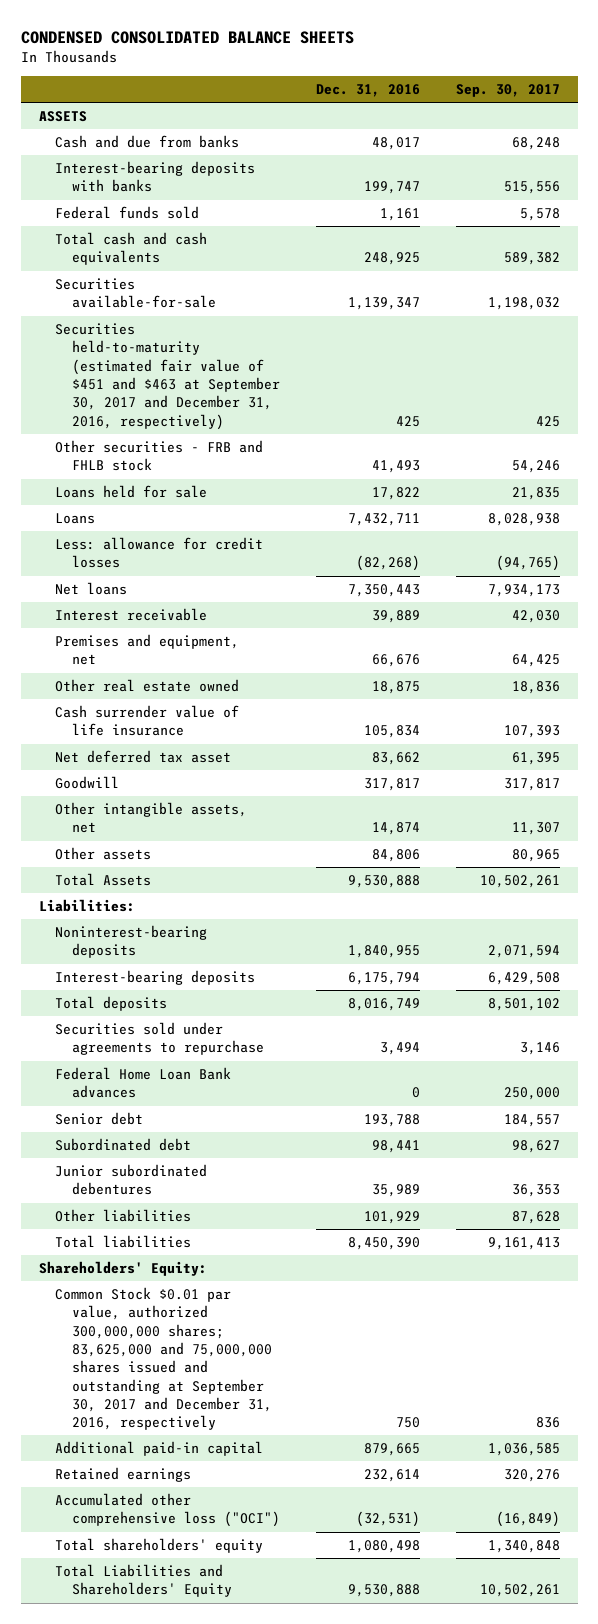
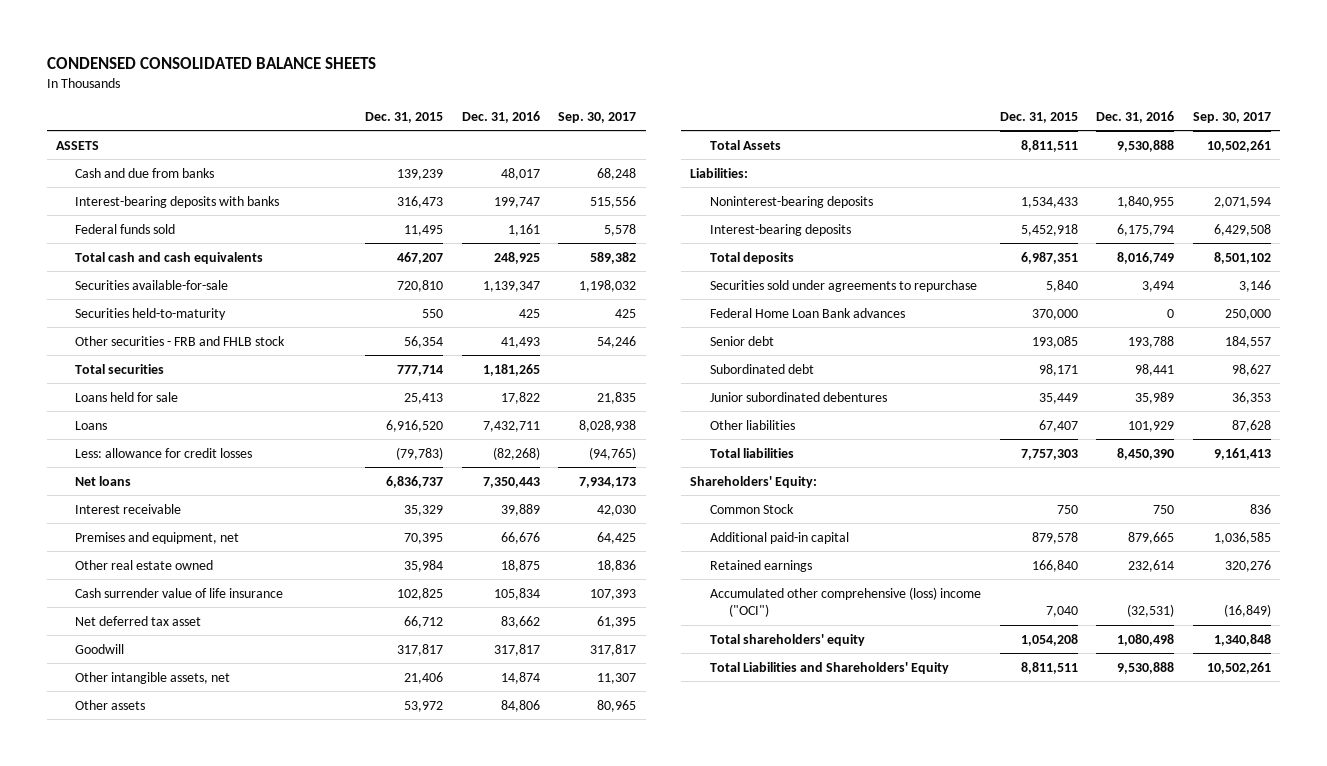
- | Dec. 31, 2016 | Sep. 30, 2017
+ | Dec. 31, 2015 | Dec. 31, 2016 | Sep. 30, 2017
- Securities held-to-maturity (estimated fair value of $451 and $463 at September 30, 2017 and December 31, 2016, respectively) | 425 | 425
+ Securities held-to-maturity | 550 | 425 | 425
+ Total securities | 777,714 | 1,181,265 |
- Common Stock $0.01 par value, authorized 300,000,000 shares; 83,625,000 and 75,000,000 shares issued and outstanding at September 30, 2017 and December 31, 2016, respectively | 750 | 836
+ Common Stock | 750 | 750 | 836
- Accumulated other comprehensive loss ("OCI") | (32,531) | (16,849)
+ Accumulated other comprehensive (loss) income ("OCI") | 7,040 | (32,531) | (16,849)

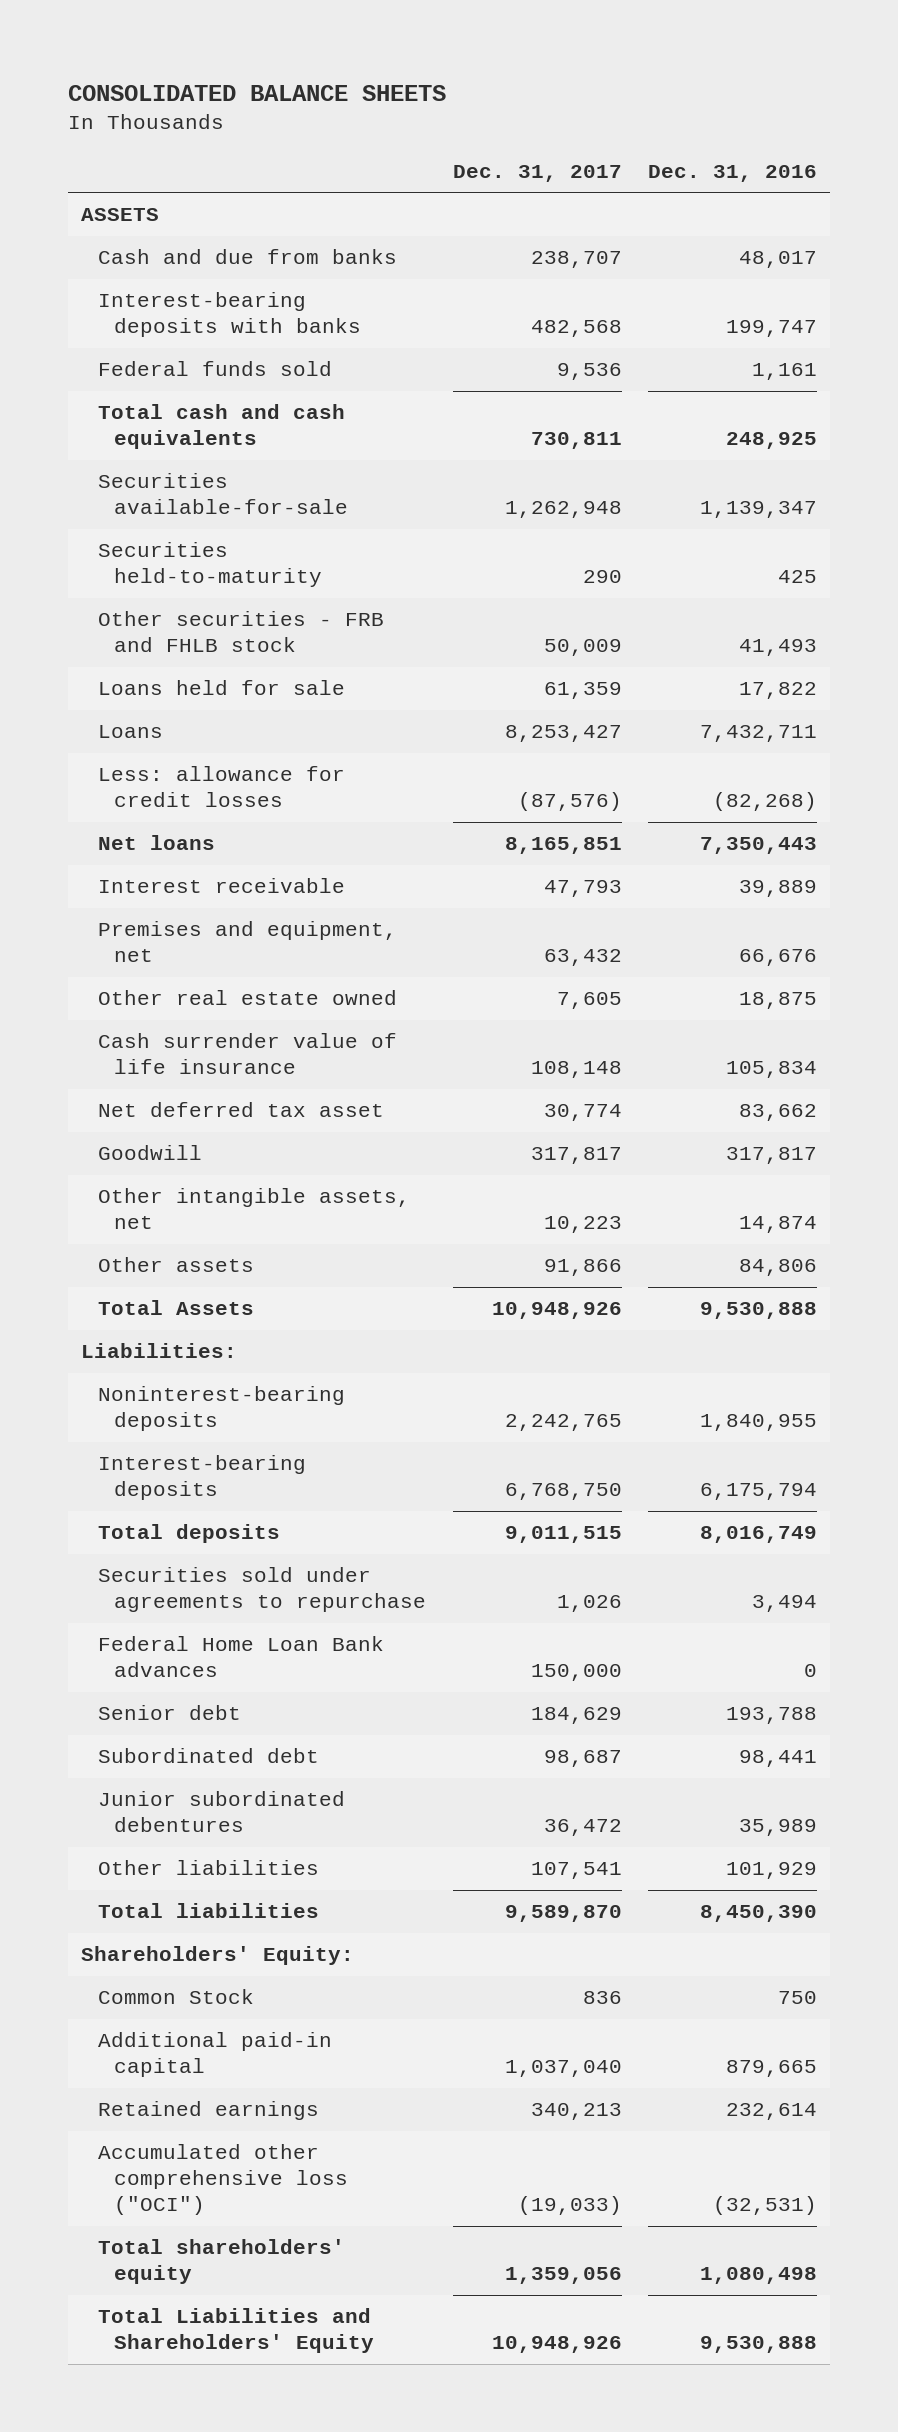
- CONDENSED CONSOLIDATED BALANCE SHEETS
+ CONSOLIDATED BALANCE SHEETS
- | Dec. 31, 2015 | Dec. 31, 2016 | Sep. 30, 2017
+ | Dec. 31, 2017 | Dec. 31, 2016
- Total securities | 777,714 | 1,181,265 |
- Accumulated other comprehensive (loss) income ("OCI") | 7,040 | (32,531) | (16,849)
+ Accumulated other comprehensive loss ("OCI") | (19,033) | (32,531)

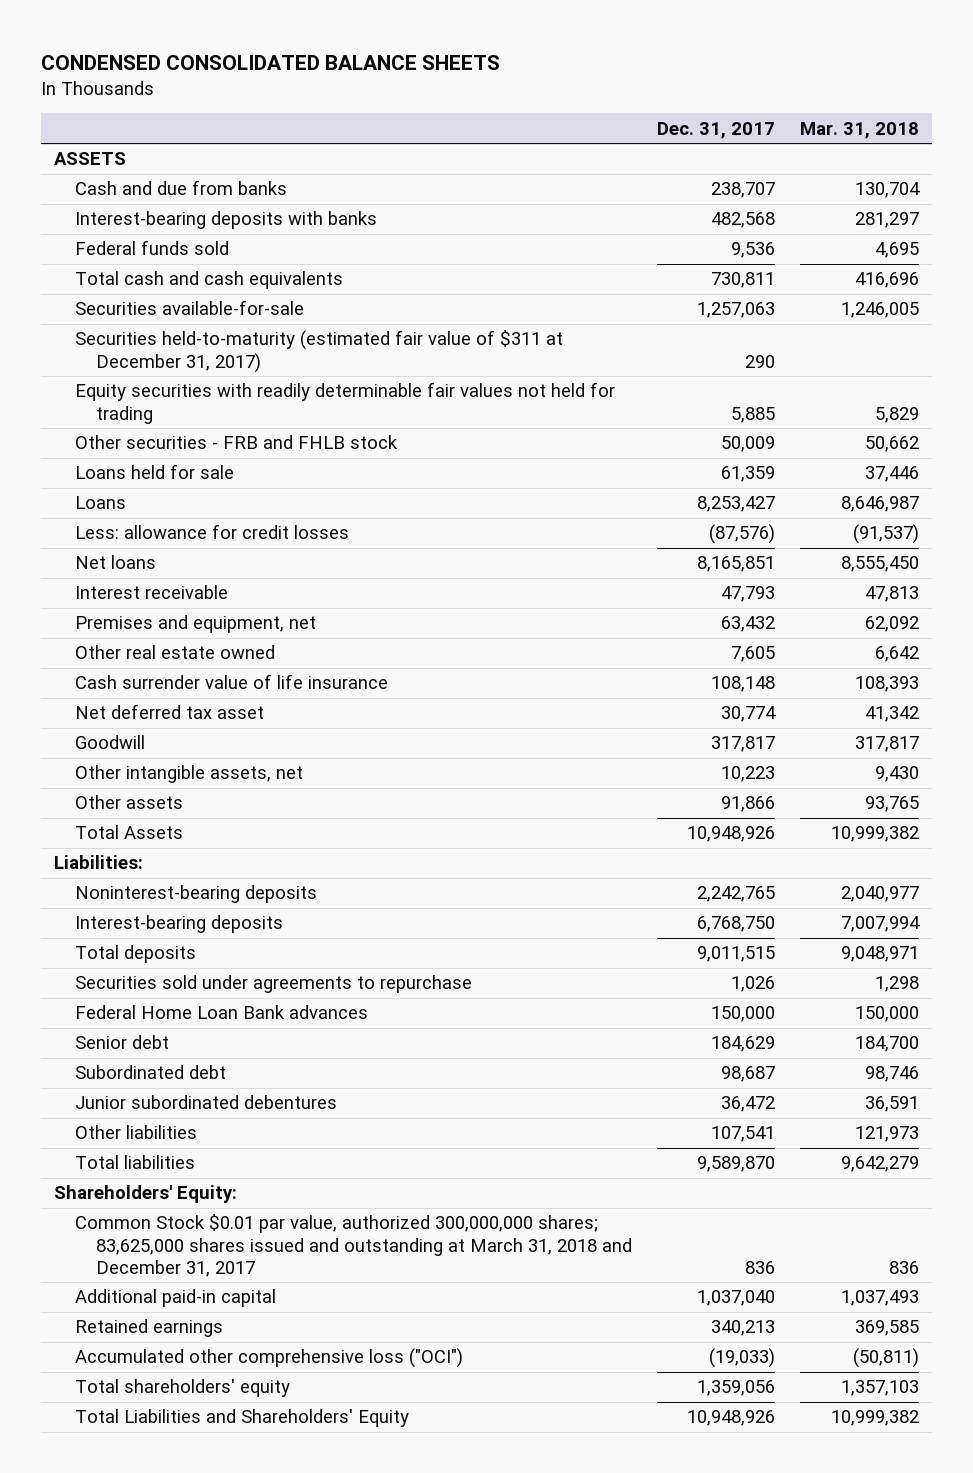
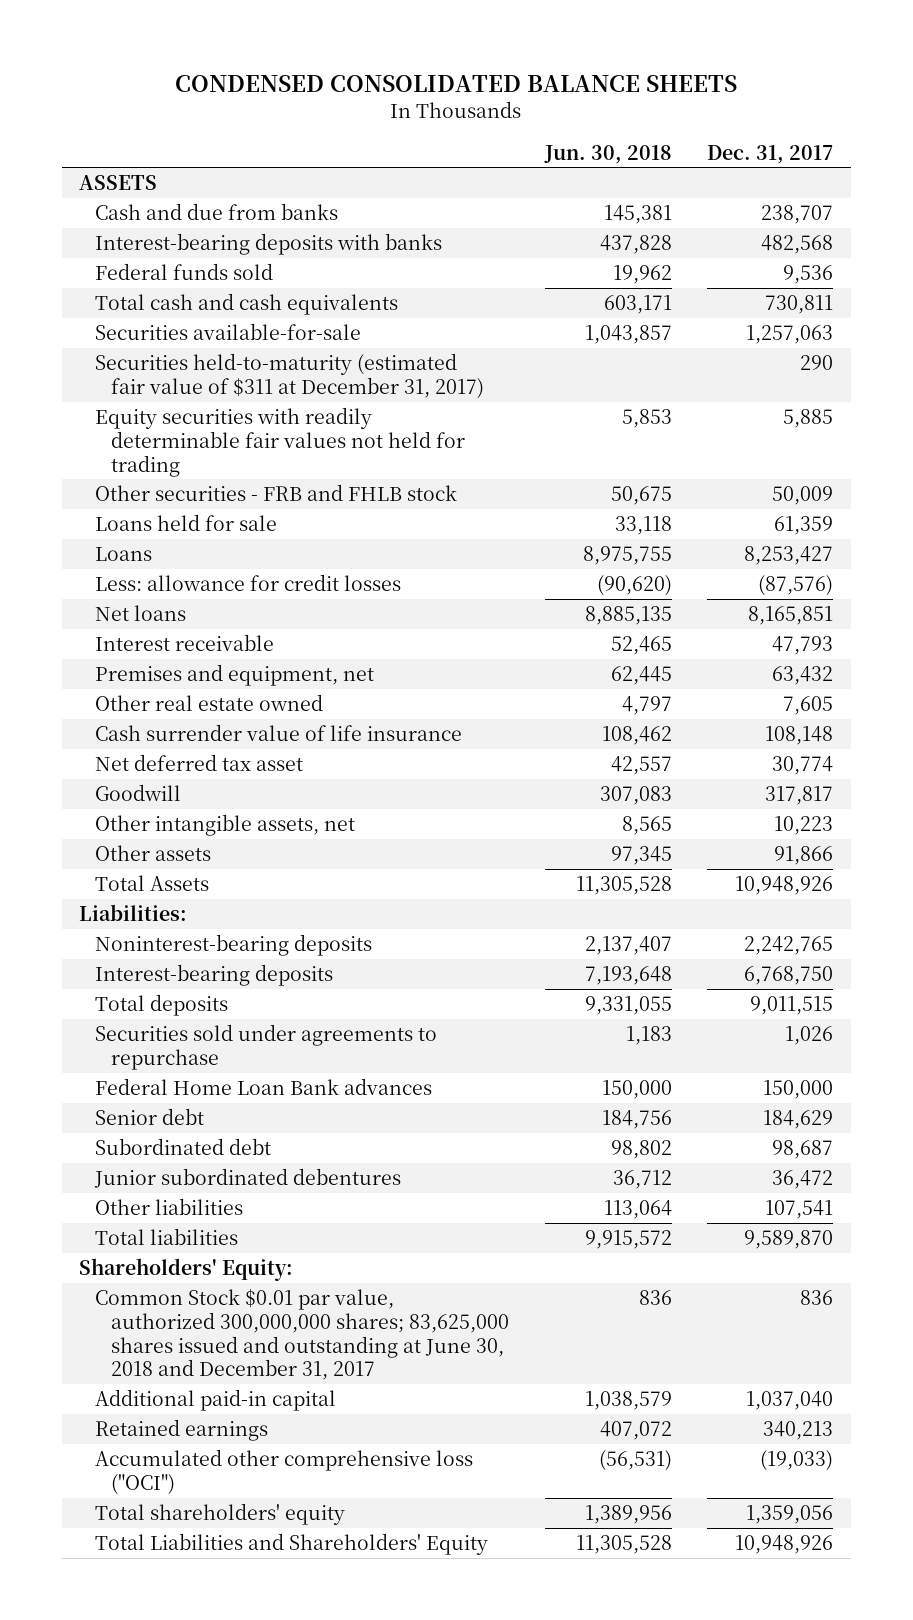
- | Dec. 31, 2017 | Mar. 31, 2018
+ | Jun. 30, 2018 | Dec. 31, 2017
- Common Stock $0.01 par value, authorized 300,000,000 shares; 83,625,000 shares issued and outstanding at March 31, 2018 and December 31, 2017 | 836 | 836
+ Common Stock $0.01 par value, authorized 300,000,000 shares; 83,625,000 shares issued and outstanding at June 30, 2018 and December 31, 2017 | 836 | 836

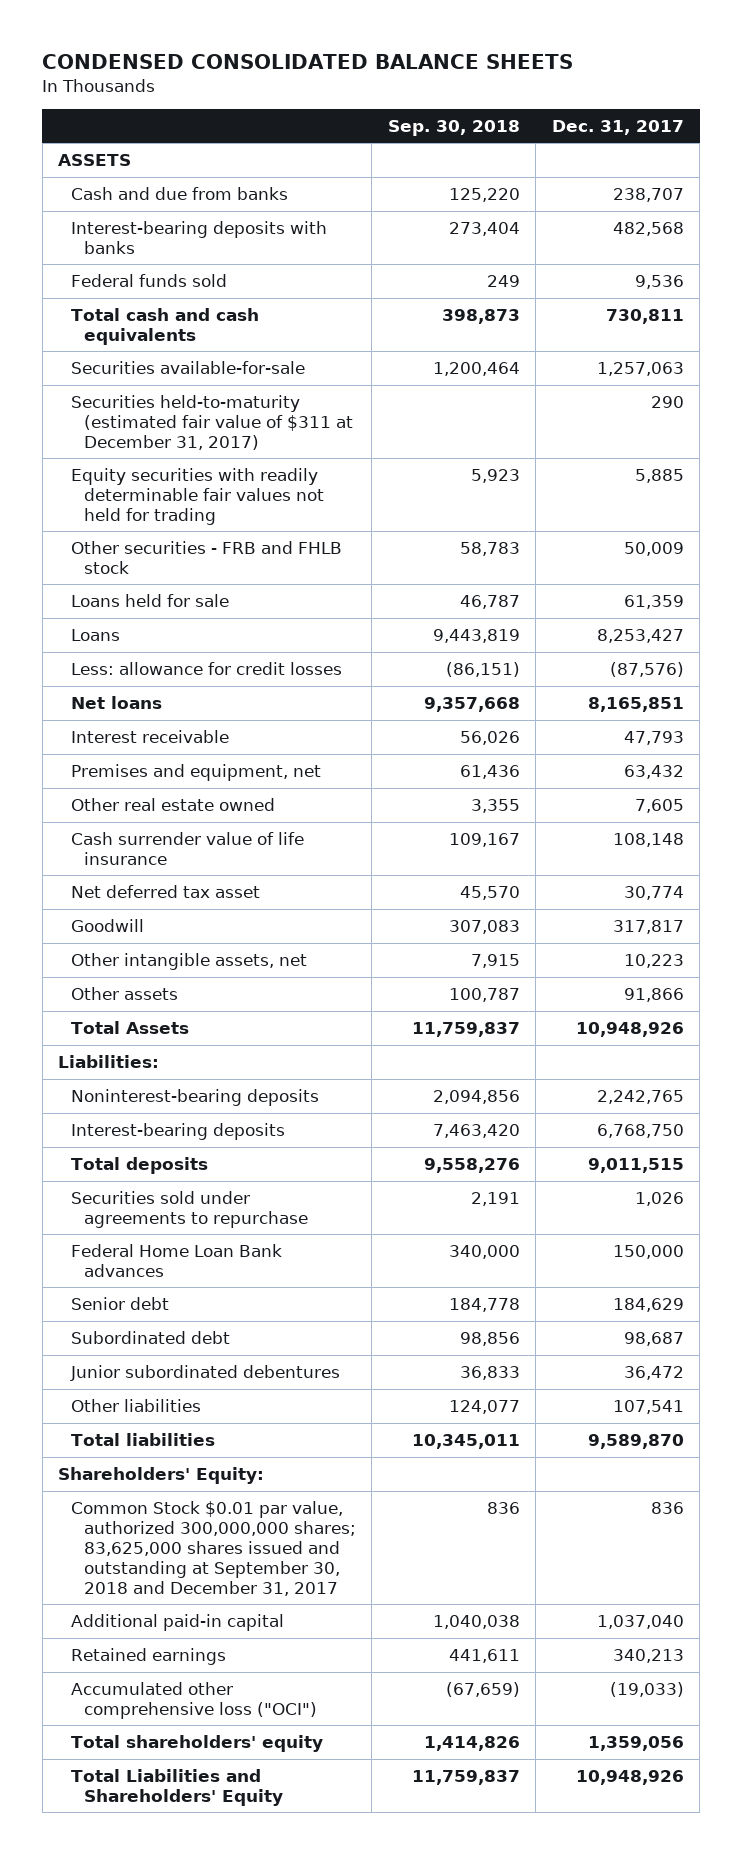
- | Jun. 30, 2018 | Dec. 31, 2017
+ | Sep. 30, 2018 | Dec. 31, 2017
- Common Stock $0.01 par value, authorized 300,000,000 shares; 83,625,000 shares issued and outstanding at June 30, 2018 and December 31, 2017 | 836 | 836
+ Common Stock $0.01 par value, authorized 300,000,000 shares; 83,625,000 shares issued and outstanding at September 30, 2018 and December 31, 2017 | 836 | 836

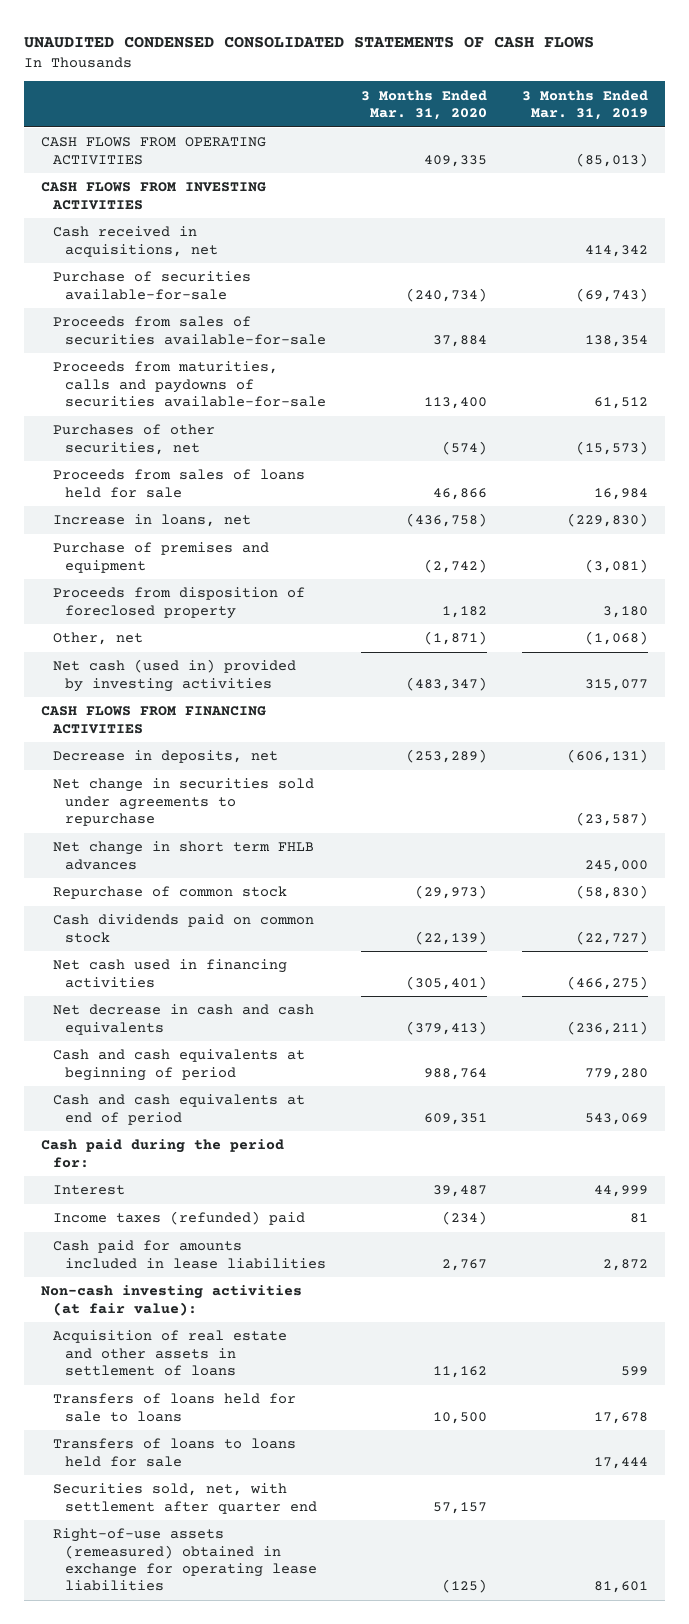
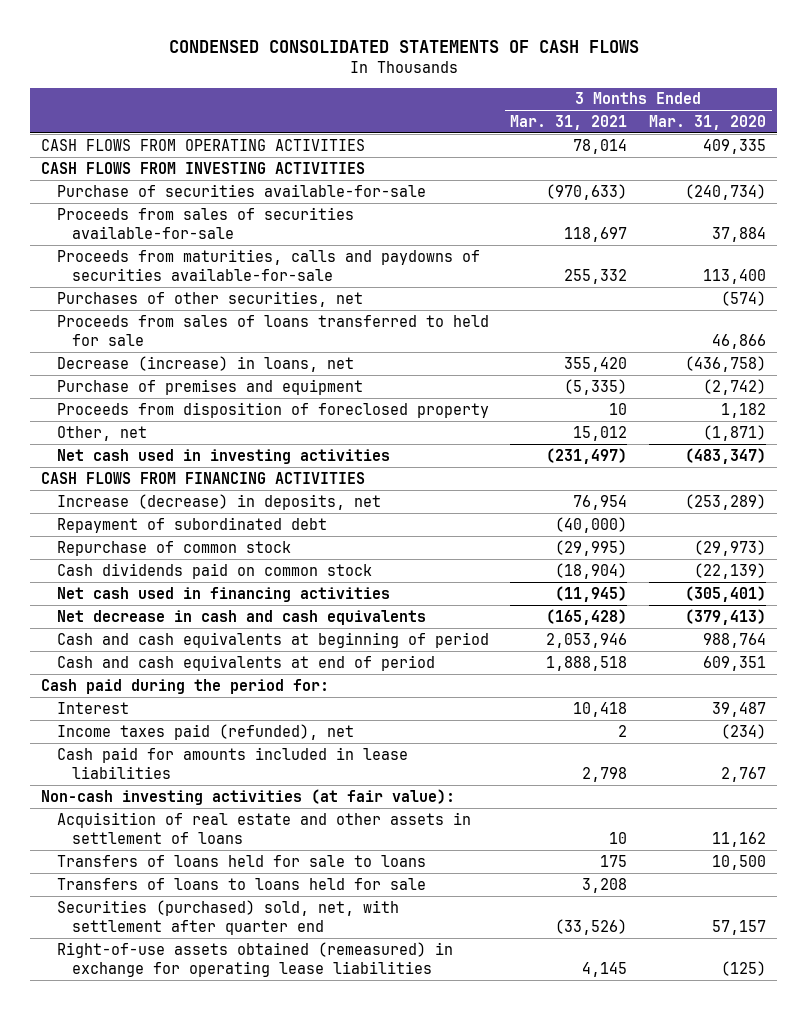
- UNAUDITED CONDENSED CONSOLIDATED STATEMENTS OF CASH FLOWS
+ CONDENSED CONSOLIDATED STATEMENTS OF CASH FLOWS
- | 3 Months Ended Mar. 31, 2020 | 3 Months Ended Mar. 31, 2019
+ | 3 Months Ended Mar. 31, 2021 | 3 Months Ended Mar. 31, 2020
- Cash received in acquisitions, net | | 414,342
- Proceeds from sales of loans held for sale | 46,866 | 16,984
- Increase in loans, net | (436,758) | (229,830)
+ Proceeds from sales of loans transferred to held for sale | | 46,866
+ Decrease (increase) in loans, net | 355,420 | (436,758)
- Net cash (used in) provided by investing activities | (483,347) | 315,077
+ Net cash used in investing activities | (231,497) | (483,347)
- Decrease in deposits, net | (253,289) | (606,131)
- Net change in securities sold under agreements to repurchase | | (23,587)
- Net change in short term FHLB advances | | 245,000
+ Increase (decrease) in deposits, net | 76,954 | (253,289)
+ Repayment of subordinated debt | (40,000) |
- Income taxes (refunded) paid | (234) | 81
+ Income taxes paid (refunded), net | 2 | (234)
- Securities sold, net, with settlement after quarter end | 57,157 |
- Right-of-use assets (remeasured) obtained in exchange for operating lease liabilities | (125) | 81,601
+ Securities (purchased) sold, net, with settlement after quarter end | (33,526) | 57,157
+ Right-of-use assets obtained (remeasured) in exchange for operating lease liabilities | 4,145 | (125)

